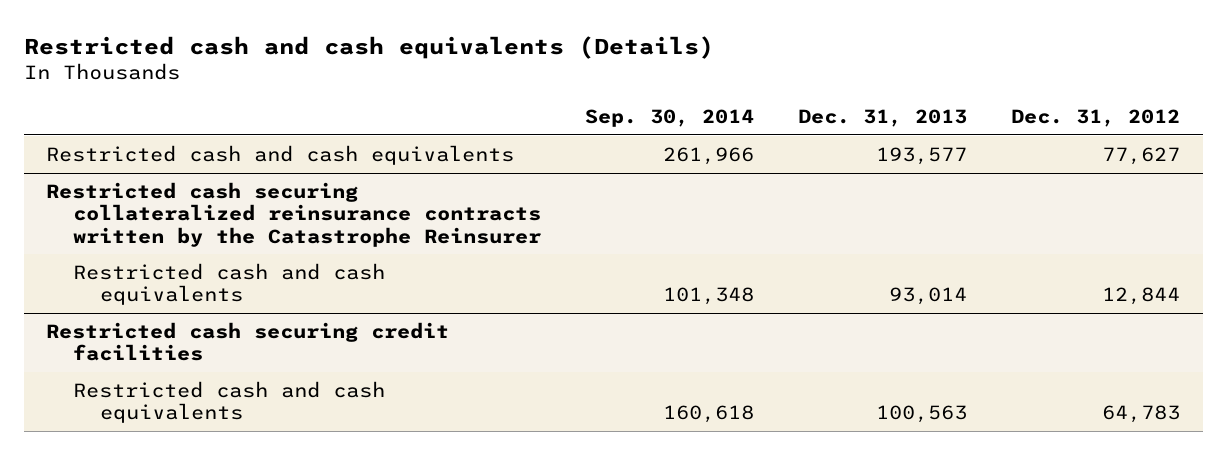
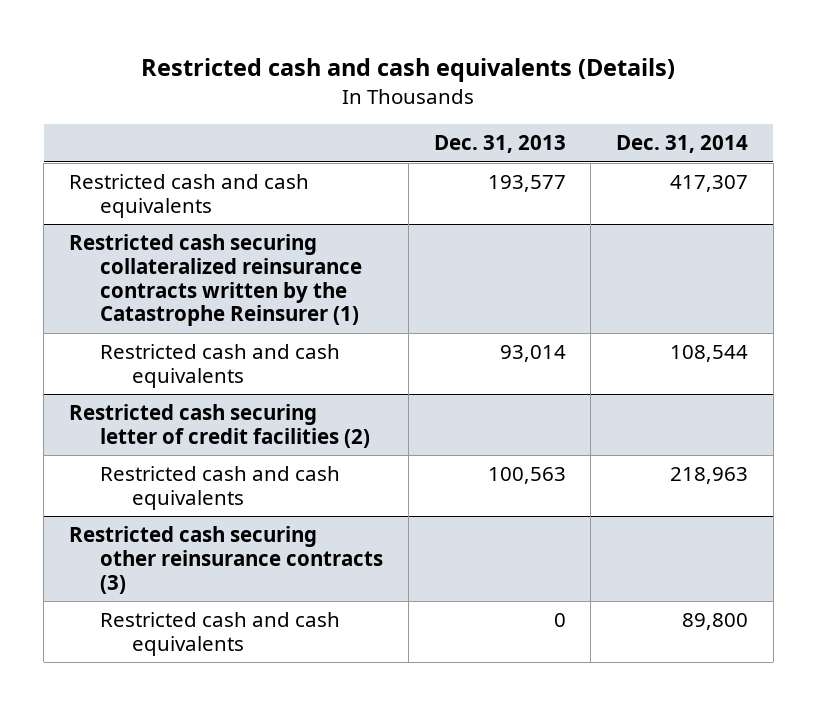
- | Sep. 30, 2014 | Dec. 31, 2013 | Dec. 31, 2012
+ | Dec. 31, 2013 | Dec. 31, 2014
- Restricted cash securing collateralized reinsurance contracts written by the Catastrophe Reinsurer
+ Restricted cash securing collateralized reinsurance contracts written by the Catastrophe Reinsurer (1)
- Restricted cash securing credit facilities
+ Restricted cash securing letter of credit facilities (2)
+ Restricted cash securing other reinsurance contracts (3)
+ Restricted cash and cash equivalents | 0 | 89,800

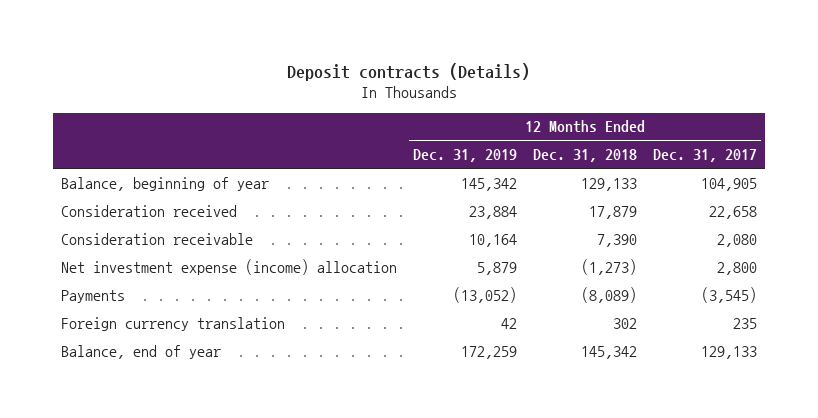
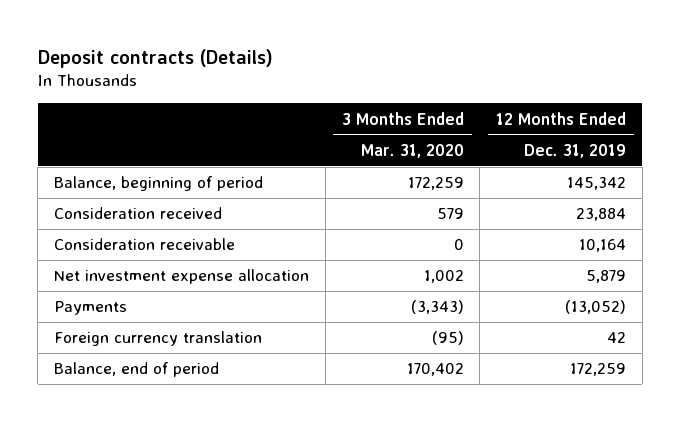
- | 12 Months Ended Dec. 31, 2019 | 12 Months Ended Dec. 31, 2018 | 12 Months Ended Dec. 31, 2017
+ | 3 Months Ended Mar. 31, 2020 | 12 Months Ended Dec. 31, 2019
- Balance, beginning of year | 145,342 | 129,133 | 104,905
+ Balance, beginning of period | 172,259 | 145,342
- Net investment expense (income) allocation | 5,879 | (1,273) | 2,800
+ Net investment expense allocation | 1,002 | 5,879
- Balance, end of year | 172,259 | 145,342 | 129,133
+ Balance, end of period | 170,402 | 172,259

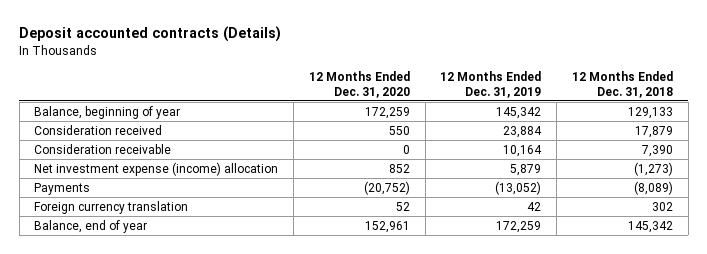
- Deposit contracts (Details)
+ Deposit accounted contracts (Details)
- | 3 Months Ended Mar. 31, 2020 | 12 Months Ended Dec. 31, 2019
+ | 12 Months Ended Dec. 31, 2020 | 12 Months Ended Dec. 31, 2019 | 12 Months Ended Dec. 31, 2018
- Balance, beginning of period | 172,259 | 145,342
+ Balance, beginning of year | 172,259 | 145,342 | 129,133
- Net investment expense allocation | 1,002 | 5,879
+ Net investment expense (income) allocation | 852 | 5,879 | (1,273)
- Balance, end of period | 170,402 | 172,259
+ Balance, end of year | 152,961 | 172,259 | 145,342

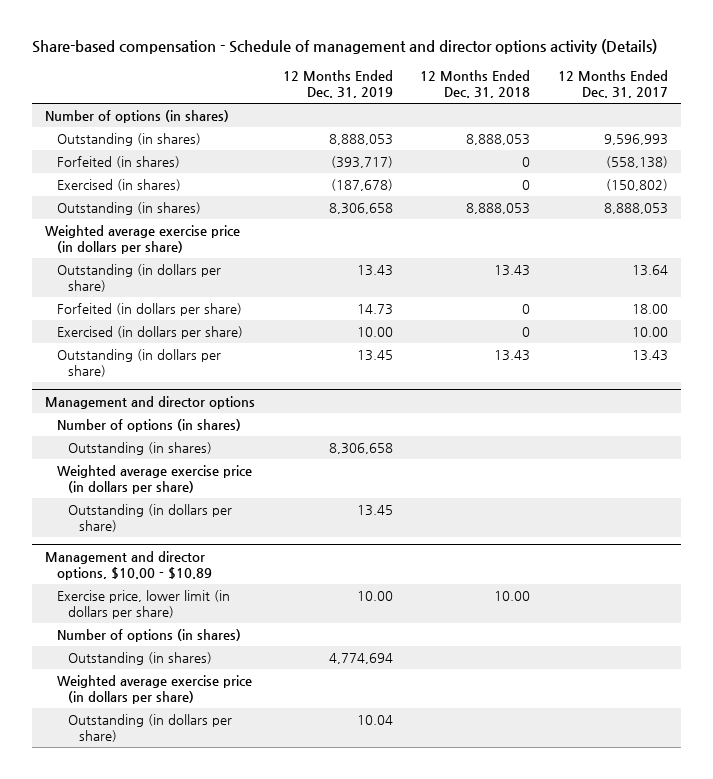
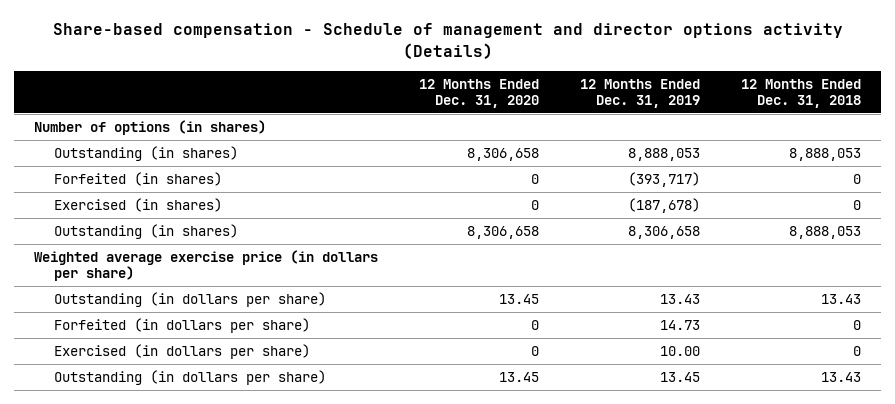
- | 12 Months Ended Dec. 31, 2019 | 12 Months Ended Dec. 31, 2018 | 12 Months Ended Dec. 31, 2017
+ | 12 Months Ended Dec. 31, 2020 | 12 Months Ended Dec. 31, 2019 | 12 Months Ended Dec. 31, 2018
- Management and director options
- Number of options (in shares)
- Outstanding (in shares) | 8,306,658 | |
- Weighted average exercise price (in dollars per share)
- Outstanding (in dollars per share) | 13.45 | |
- Management and director options, $10.00 - $10.89
- Exercise price, lower limit (in dollars per share) | 10.00 | 10.00 |
- Number of options (in shares)
- Outstanding (in shares) | 4,774,694 | |
- Weighted average exercise price (in dollars per share)
- Outstanding (in dollars per share) | 10.04 | |

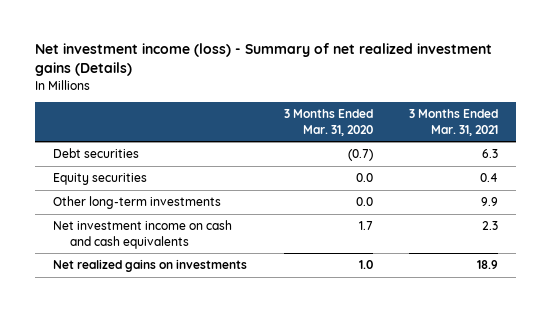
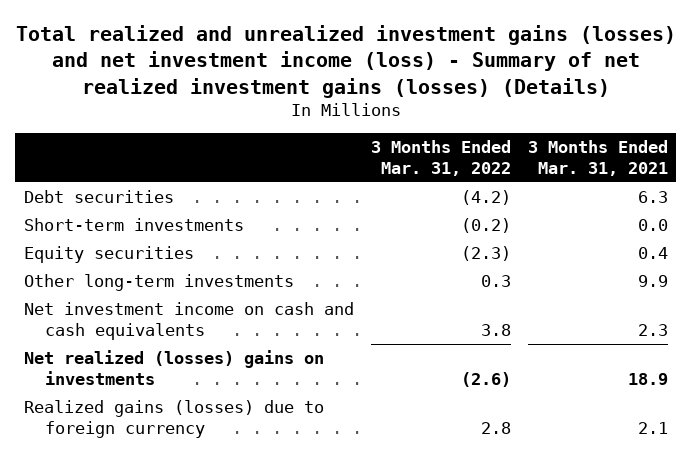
- Net investment income (loss) - Summary of net realized investment gains (Details)
+ Total realized and unrealized investment gains (losses) and net investment income (loss) - Summary of net realized investment gains (losses) (Details)
- | 3 Months Ended Mar. 31, 2020 | 3 Months Ended Mar. 31, 2021
+ | 3 Months Ended Mar. 31, 2022 | 3 Months Ended Mar. 31, 2021
+ Short-term investments | (0.2) | 0.0
- Net realized gains on investments | 1.0 | 18.9
+ Net realized (losses) gains on investments | (2.6) | 18.9
+ Realized gains (losses) due to foreign currency | 2.8 | 2.1

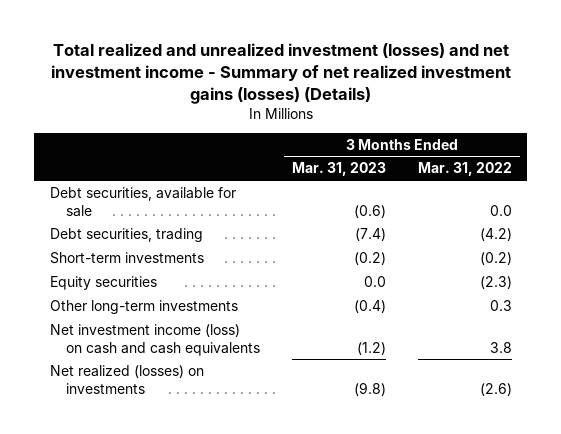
- Total realized and unrealized investment gains (losses) and net investment income (loss) - Summary of net realized investment gains (losses) (Details)
+ Total realized and unrealized investment (losses) and net investment income - Summary of net realized investment gains (losses) (Details)
- | 3 Months Ended Mar. 31, 2022 | 3 Months Ended Mar. 31, 2021
+ | 3 Months Ended Mar. 31, 2023 | 3 Months Ended Mar. 31, 2022
- Debt securities | (4.2) | 6.3
+ Debt securities, available for sale | (0.6) | 0.0
+ Debt securities, trading | (7.4) | (4.2)
- Net investment income on cash and cash equivalents | 3.8 | 2.3
- Net realized (losses) gains on investments | (2.6) | 18.9
- Realized gains (losses) due to foreign currency | 2.8 | 2.1
+ Net investment income (loss) on cash and cash equivalents | (1.2) | 3.8
+ Net realized (losses) on investments | (9.8) | (2.6)

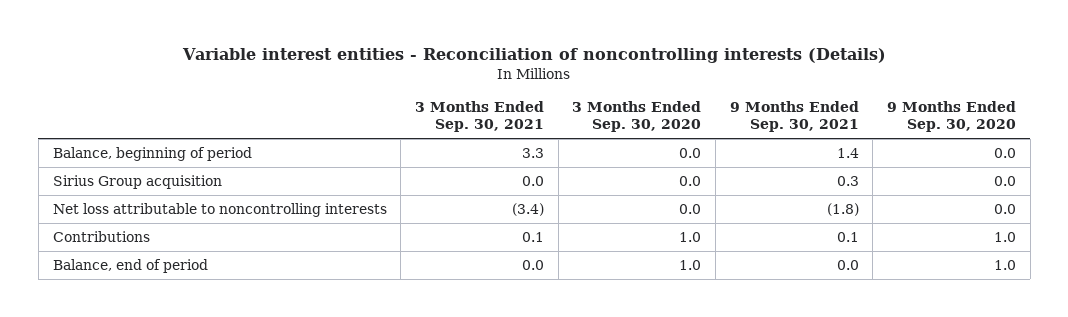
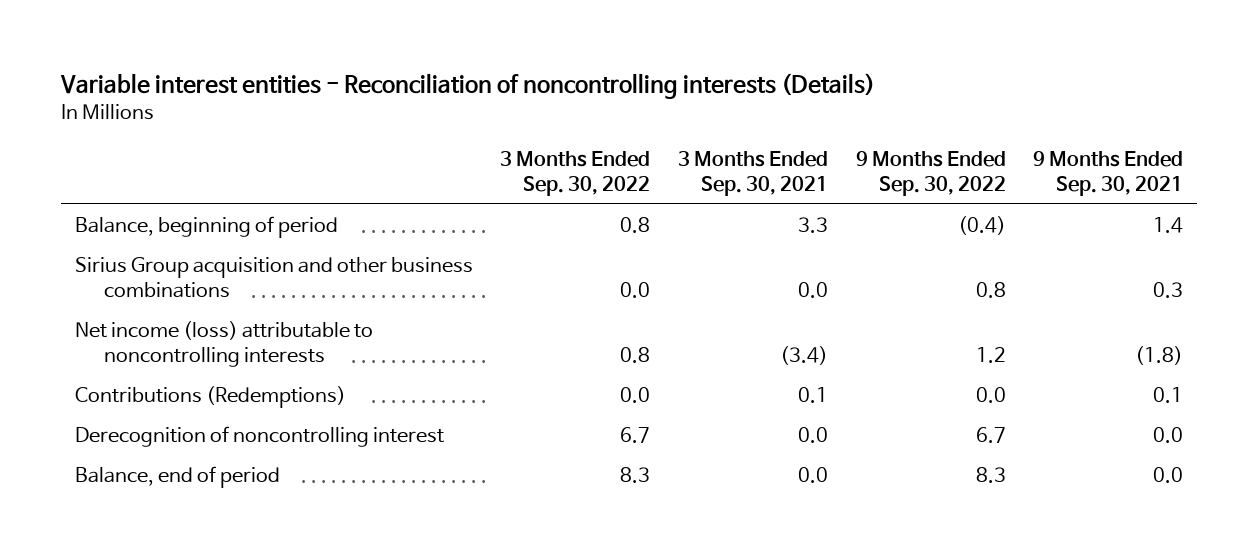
- | 3 Months Ended Sep. 30, 2021 | 3 Months Ended Sep. 30, 2020 | 9 Months Ended Sep. 30, 2021 | 9 Months Ended Sep. 30, 2020
+ | 3 Months Ended Sep. 30, 2022 | 3 Months Ended Sep. 30, 2021 | 9 Months Ended Sep. 30, 2022 | 9 Months Ended Sep. 30, 2021
- Sirius Group acquisition | 0.0 | 0.0 | 0.3 | 0.0
- Net loss attributable to noncontrolling interests | (3.4) | 0.0 | (1.8) | 0.0
- Contributions | 0.1 | 1.0 | 0.1 | 1.0
+ Sirius Group acquisition and other business combinations | 0.0 | 0.0 | 0.8 | 0.3
+ Net income (loss) attributable to noncontrolling interests | 0.8 | (3.4) | 1.2 | (1.8)
+ Contributions (Redemptions) | 0.0 | 0.1 | 0.0 | 0.1
+ Derecognition of noncontrolling interest | 6.7 | 0.0 | 6.7 | 0.0

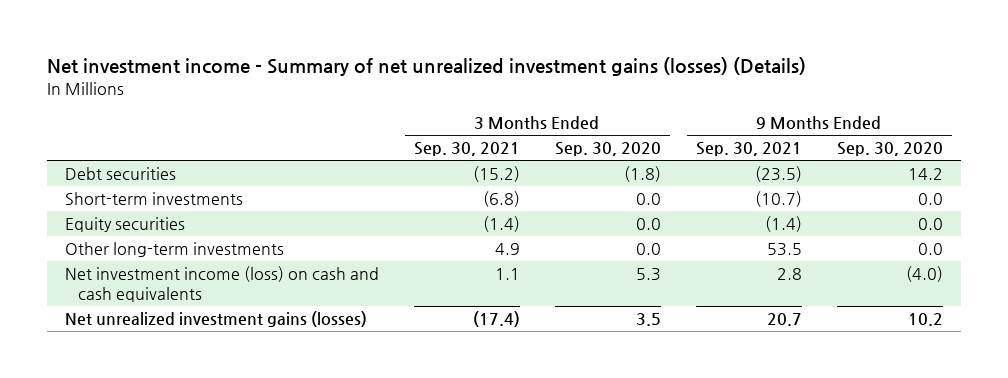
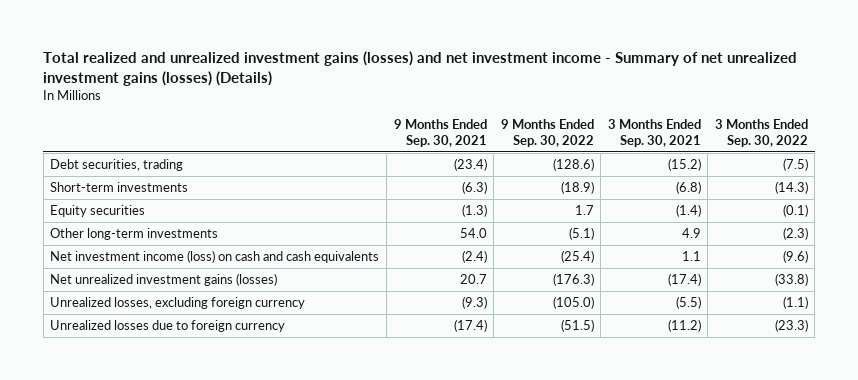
- Net investment income - Summary of net unrealized investment gains (losses) (Details)
+ Total realized and unrealized investment gains (losses) and net investment income - Summary of net unrealized investment gains (losses) (Details)
- | 3 Months Ended Sep. 30, 2021 | 3 Months Ended Sep. 30, 2020 | 9 Months Ended Sep. 30, 2021 | 9 Months Ended Sep. 30, 2020
+ | 9 Months Ended Sep. 30, 2021 | 9 Months Ended Sep. 30, 2022 | 3 Months Ended Sep. 30, 2021 | 3 Months Ended Sep. 30, 2022
- Debt securities | (15.2) | (1.8) | (23.5) | 14.2
- Short-term investments | (6.8) | 0.0 | (10.7) | 0.0
- Equity securities | (1.4) | 0.0 | (1.4) | 0.0
- Other long-term investments | 4.9 | 0.0 | 53.5 | 0.0
- Net investment income (loss) on cash and cash equivalents | 1.1 | 5.3 | 2.8 | (4.0)
+ Debt securities, trading | (23.4) | (128.6) | (15.2) | (7.5)
+ Short-term investments | (6.3) | (18.9) | (6.8) | (14.3)
+ Equity securities | (1.3) | 1.7 | (1.4) | (0.1)
+ Other long-term investments | 54.0 | (5.1) | 4.9 | (2.3)
+ Net investment income (loss) on cash and cash equivalents | (2.4) | (25.4) | 1.1 | (9.6)
+ Unrealized losses, excluding foreign currency | (9.3) | (105.0) | (5.5) | (1.1)
+ Unrealized losses due to foreign currency | (17.4) | (51.5) | (11.2) | (23.3)

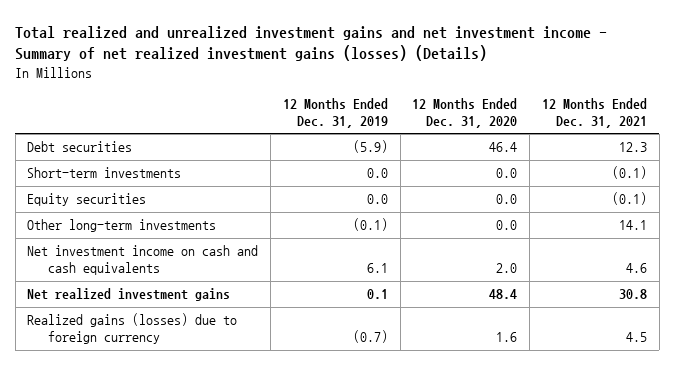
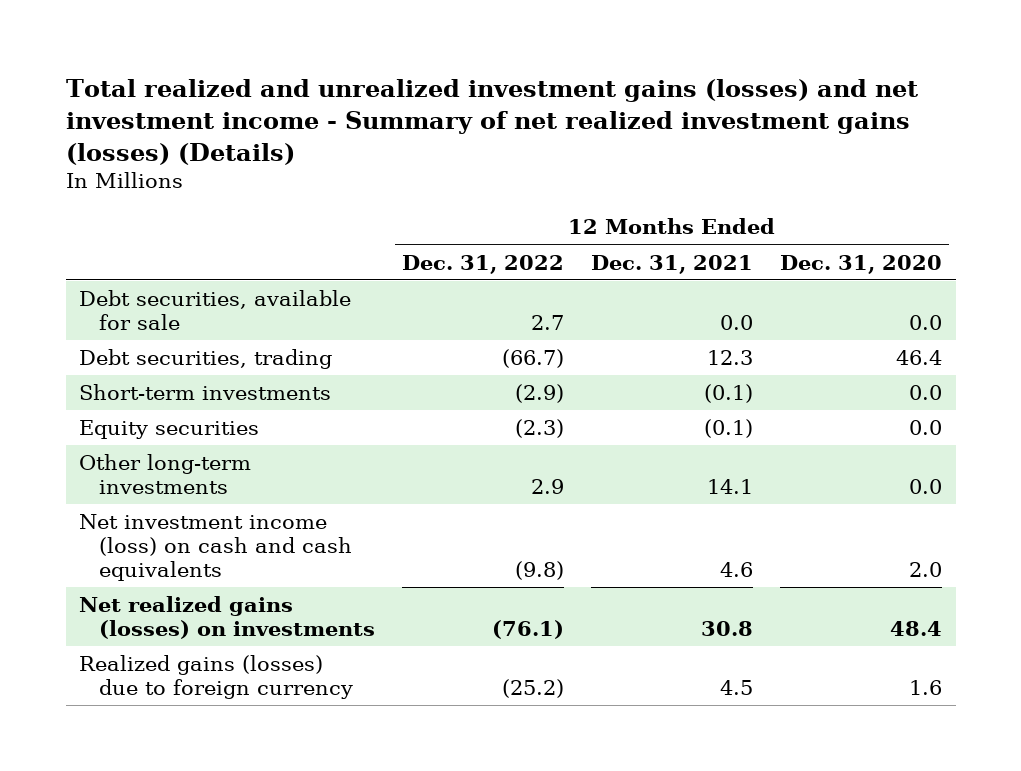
- Total realized and unrealized investment gains and net investment income - Summary of net realized investment gains (losses) (Details)
+ Total realized and unrealized investment gains (losses) and net investment income - Summary of net realized investment gains (losses) (Details)
- | 12 Months Ended Dec. 31, 2019 | 12 Months Ended Dec. 31, 2020 | 12 Months Ended Dec. 31, 2021
+ | 12 Months Ended Dec. 31, 2022 | 12 Months Ended Dec. 31, 2021 | 12 Months Ended Dec. 31, 2020
- Debt securities | (5.9) | 46.4 | 12.3
+ Debt securities, available for sale | 2.7 | 0.0 | 0.0
+ Debt securities, trading | (66.7) | 12.3 | 46.4
- Net investment income on cash and cash equivalents | 6.1 | 2.0 | 4.6
- Net realized investment gains | 0.1 | 48.4 | 30.8
+ Net investment income (loss) on cash and cash equivalents | (9.8) | 4.6 | 2.0
+ Net realized gains (losses) on investments | (76.1) | 30.8 | 48.4

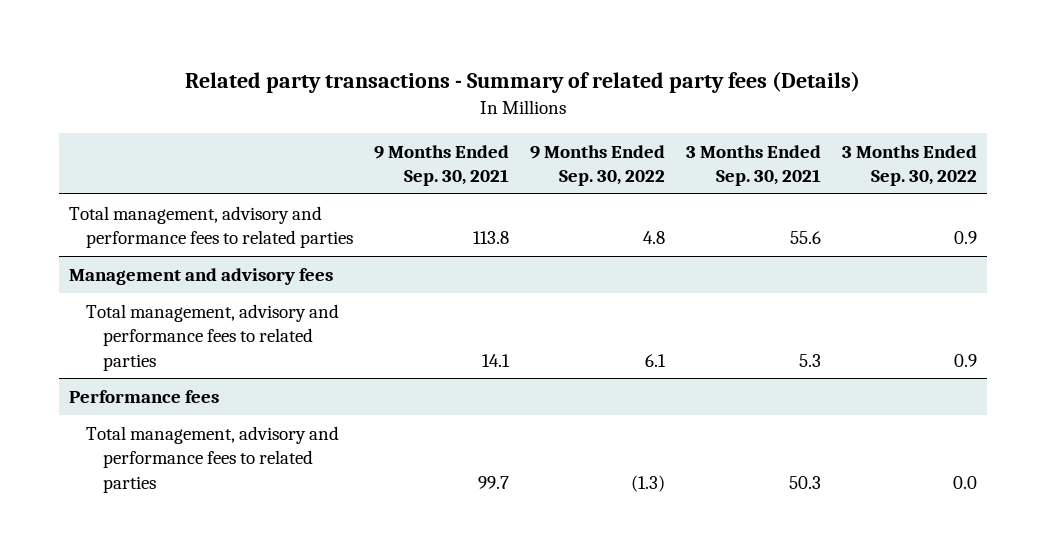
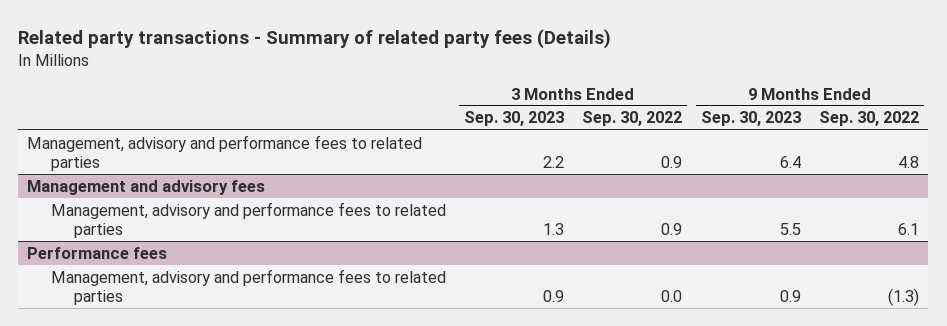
- | 9 Months Ended Sep. 30, 2021 | 9 Months Ended Sep. 30, 2022 | 3 Months Ended Sep. 30, 2021 | 3 Months Ended Sep. 30, 2022
+ | 3 Months Ended Sep. 30, 2023 | 3 Months Ended Sep. 30, 2022 | 9 Months Ended Sep. 30, 2023 | 9 Months Ended Sep. 30, 2022
- Total management, advisory and performance fees to related parties | 113.8 | 4.8 | 55.6 | 0.9
+ Management, advisory and performance fees to related parties | 2.2 | 0.9 | 6.4 | 4.8
@ Management and advisory fees
- Total management, advisory and performance fees to related parties | 14.1 | 6.1 | 5.3 | 0.9
+ Management, advisory and performance fees to related parties | 1.3 | 0.9 | 5.5 | 6.1
@ Performance fees
- Total management, advisory and performance fees to related parties | 99.7 | (1.3) | 50.3 | 0.0
+ Management, advisory and performance fees to related parties | 0.9 | 0.0 | 0.9 | (1.3)

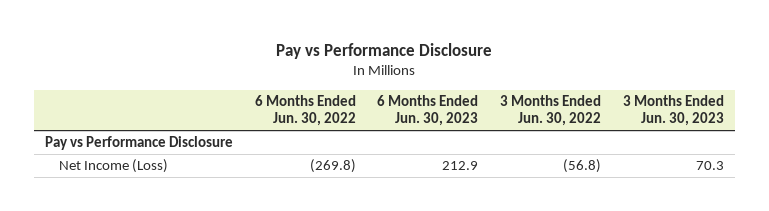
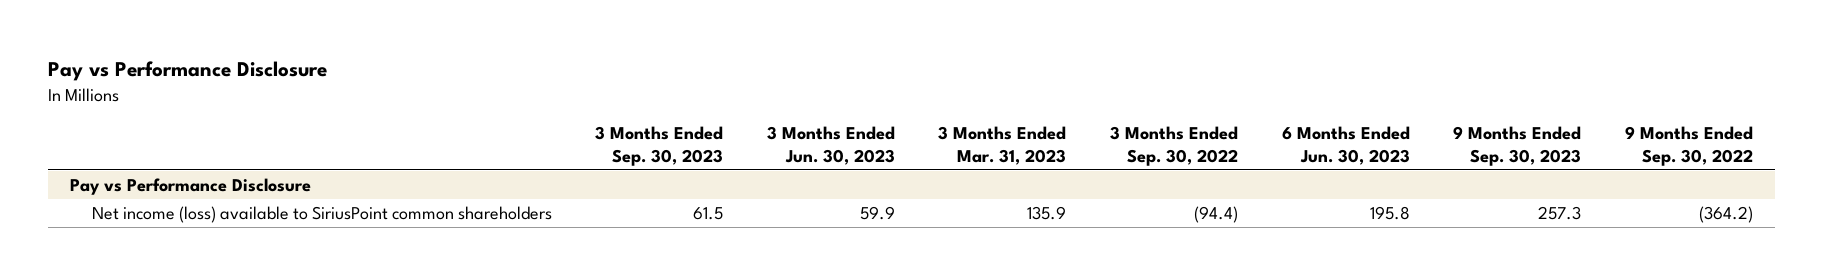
- | 6 Months Ended Jun. 30, 2022 | 6 Months Ended Jun. 30, 2023 | 3 Months Ended Jun. 30, 2022 | 3 Months Ended Jun. 30, 2023
+ | 3 Months Ended Sep. 30, 2023 | 3 Months Ended Jun. 30, 2023 | 3 Months Ended Mar. 31, 2023 | 3 Months Ended Sep. 30, 2022 | 6 Months Ended Jun. 30, 2023 | 9 Months Ended Sep. 30, 2023 | 9 Months Ended Sep. 30, 2022
- Net Income (Loss) | (269.8) | 212.9 | (56.8) | 70.3
+ Net income (loss) available to SiriusPoint common shareholders | 61.5 | 59.9 | 135.9 | (94.4) | 195.8 | 257.3 | (364.2)

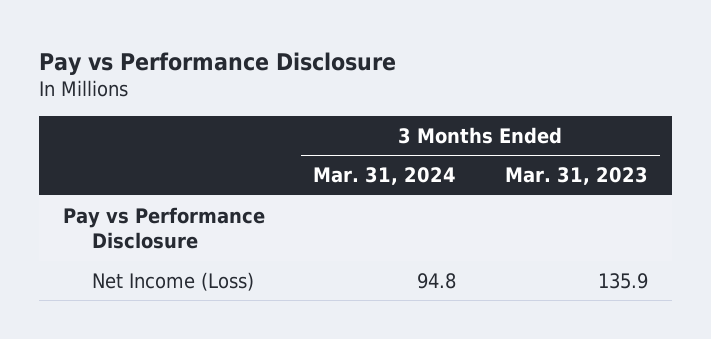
- | 3 Months Ended Sep. 30, 2023 | 3 Months Ended Jun. 30, 2023 | 3 Months Ended Mar. 31, 2023 | 3 Months Ended Sep. 30, 2022 | 6 Months Ended Jun. 30, 2023 | 9 Months Ended Sep. 30, 2023 | 9 Months Ended Sep. 30, 2022
+ | 3 Months Ended Mar. 31, 2024 | 3 Months Ended Mar. 31, 2023
- Net income (loss) available to SiriusPoint common shareholders | 61.5 | 59.9 | 135.9 | (94.4) | 195.8 | 257.3 | (364.2)
+ Net Income (Loss) | 94.8 | 135.9

